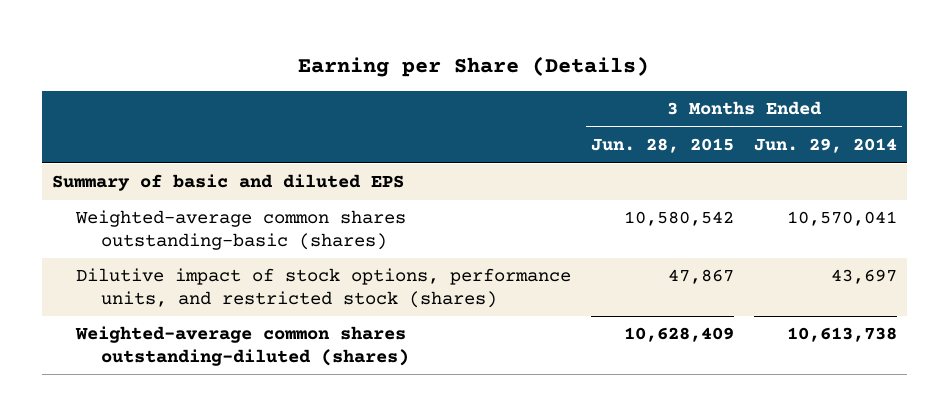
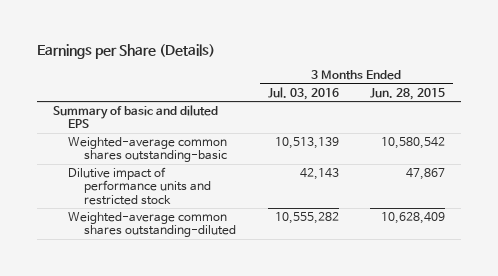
- Earning per Share (Details)
+ Earnings per Share (Details)
- | 3 Months Ended Jun. 28, 2015 | 3 Months Ended Jun. 29, 2014
+ | 3 Months Ended Jul. 03, 2016 | 3 Months Ended Jun. 28, 2015
- Weighted-average common shares outstanding-basic (shares) | 10,580,542 | 10,570,041
- Dilutive impact of stock options, performance units, and restricted stock (shares) | 47,867 | 43,697
- Weighted-average common shares outstanding-diluted (shares) | 10,628,409 | 10,613,738
+ Weighted-average common shares outstanding-basic | 10,513,139 | 10,580,542
+ Dilutive impact of performance units and restricted stock | 42,143 | 47,867
+ Weighted-average common shares outstanding-diluted | 10,555,282 | 10,628,409

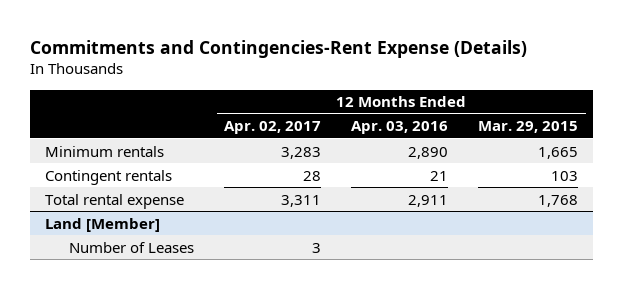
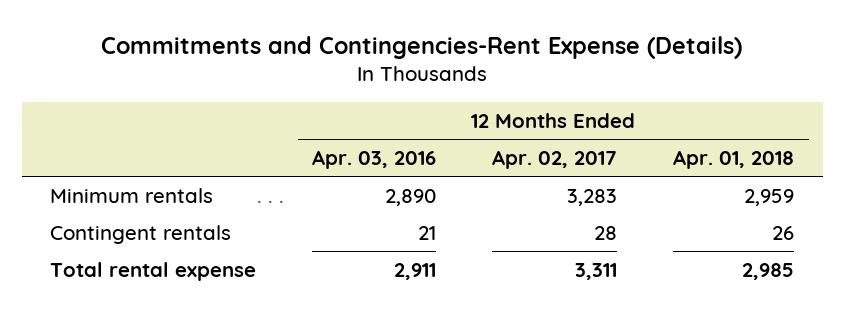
- | 12 Months Ended Apr. 02, 2017 | 12 Months Ended Apr. 03, 2016 | 12 Months Ended Mar. 29, 2015
+ | 12 Months Ended Apr. 03, 2016 | 12 Months Ended Apr. 02, 2017 | 12 Months Ended Apr. 01, 2018
- Land [Member]
- Number of Leases | 3 | |

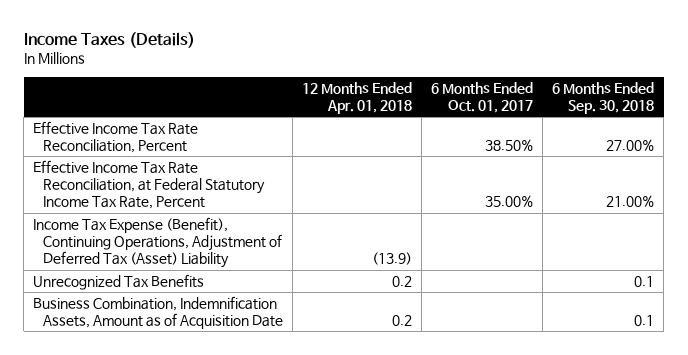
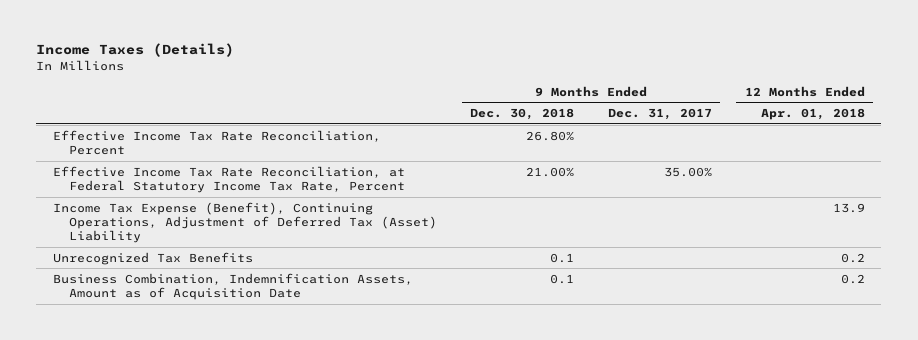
- | 12 Months Ended Apr. 01, 2018 | 6 Months Ended Oct. 01, 2017 | 6 Months Ended Sep. 30, 2018
+ | 9 Months Ended Dec. 30, 2018 | 9 Months Ended Dec. 31, 2017 | 12 Months Ended Apr. 01, 2018
- Income Tax Expense (Benefit), Continuing Operations, Adjustment of Deferred Tax (Asset) Liability | (13.9) | |
+ Income Tax Expense (Benefit), Continuing Operations, Adjustment of Deferred Tax (Asset) Liability | | | 13.9

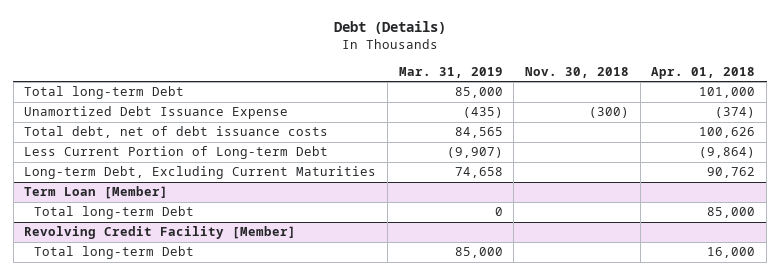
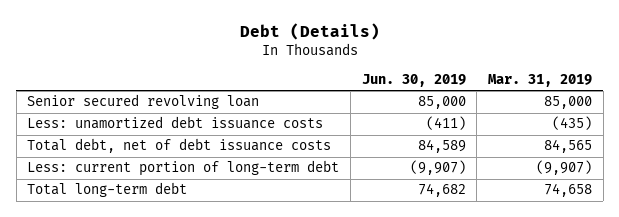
- | Mar. 31, 2019 | Nov. 30, 2018 | Apr. 01, 2018
+ | Jun. 30, 2019 | Mar. 31, 2019
- Total long-term Debt | 85,000 | | 101,000
- Unamortized Debt Issuance Expense | (435) | (300) | (374)
+ Senior secured revolving loan | 85,000 | 85,000
+ Less: unamortized debt issuance costs | (411) | (435)
- Less Current Portion of Long-term Debt | (9,907) | | (9,864)
- Long-term Debt, Excluding Current Maturities | 74,658 | | 90,762
- Term Loan [Member]
- Total long-term Debt | 0 | | 85,000
- Revolving Credit Facility [Member]
- Total long-term Debt | 85,000 | | 16,000
+ Less: current portion of long-term debt | (9,907) | (9,907)
+ Total long-term debt | 74,682 | 74,658

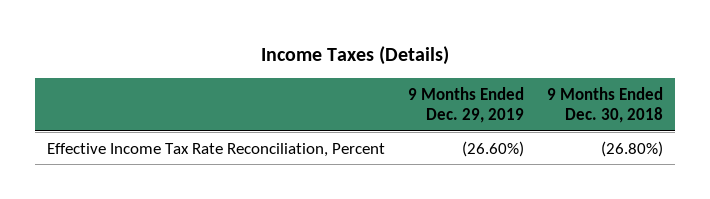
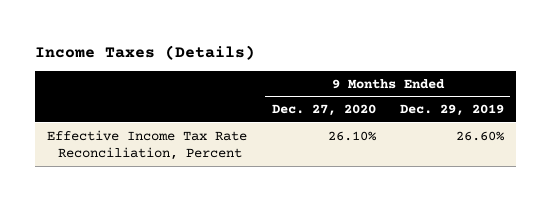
- | 9 Months Ended Dec. 29, 2019 | 9 Months Ended Dec. 30, 2018
+ | 9 Months Ended Dec. 27, 2020 | 9 Months Ended Dec. 29, 2019
- Effective Income Tax Rate Reconciliation, Percent | (26.60%) | (26.80%)
+ Effective Income Tax Rate Reconciliation, Percent | 26.10% | 26.60%

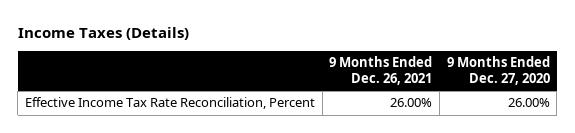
- | 9 Months Ended Dec. 27, 2020 | 9 Months Ended Dec. 29, 2019
+ | 9 Months Ended Dec. 26, 2021 | 9 Months Ended Dec. 27, 2020
- Effective Income Tax Rate Reconciliation, Percent | 26.10% | 26.60%
+ Effective Income Tax Rate Reconciliation, Percent | 26.00% | 26.00%

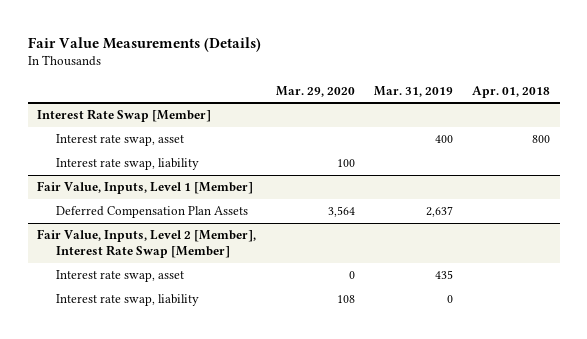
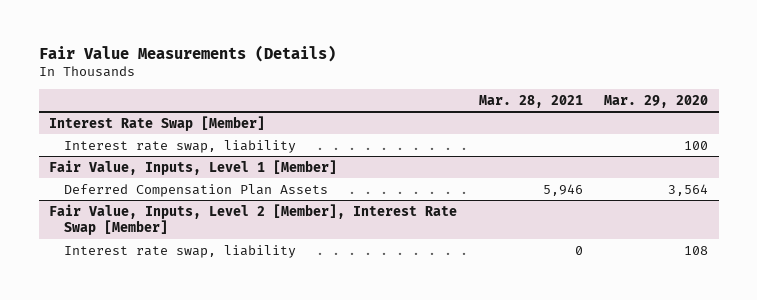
- | Mar. 29, 2020 | Mar. 31, 2019 | Apr. 01, 2018
+ | Mar. 28, 2021 | Mar. 29, 2020
@ Interest Rate Swap [Member]
- Interest rate swap, asset | | 400 | 800
@ Fair Value, Inputs, Level 2 [Member], Interest Rate Swap [Member]
- Interest rate swap, asset | 0 | 435 |

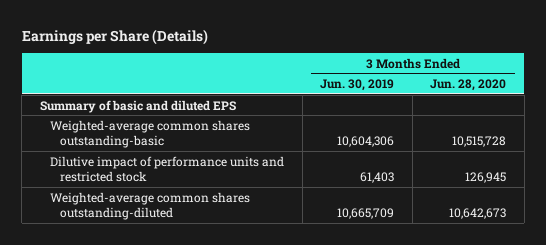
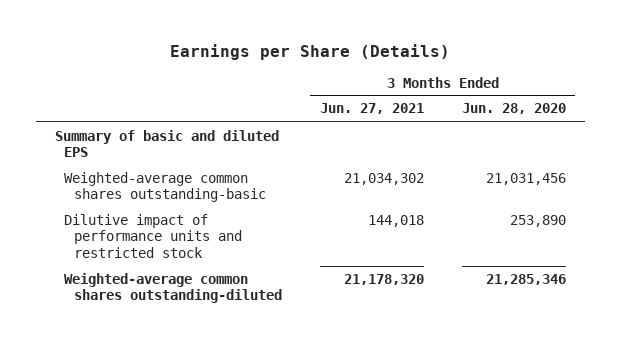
- | 3 Months Ended Jun. 30, 2019 | 3 Months Ended Jun. 28, 2020
+ | 3 Months Ended Jun. 27, 2021 | 3 Months Ended Jun. 28, 2020
- Weighted-average common shares outstanding-basic | 10,604,306 | 10,515,728
- Dilutive impact of performance units and restricted stock | 61,403 | 126,945
- Weighted-average common shares outstanding-diluted | 10,665,709 | 10,642,673
+ Weighted-average common shares outstanding-basic | 21,034,302 | 21,031,456
+ Dilutive impact of performance units and restricted stock | 144,018 | 253,890
+ Weighted-average common shares outstanding-diluted | 21,178,320 | 21,285,346

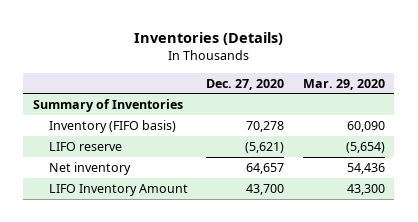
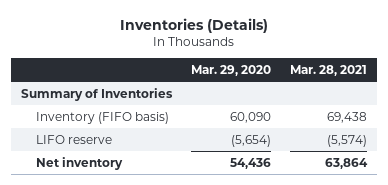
- | Dec. 27, 2020 | Mar. 29, 2020
+ | Mar. 29, 2020 | Mar. 28, 2021
- LIFO Inventory Amount | 43,700 | 43,300

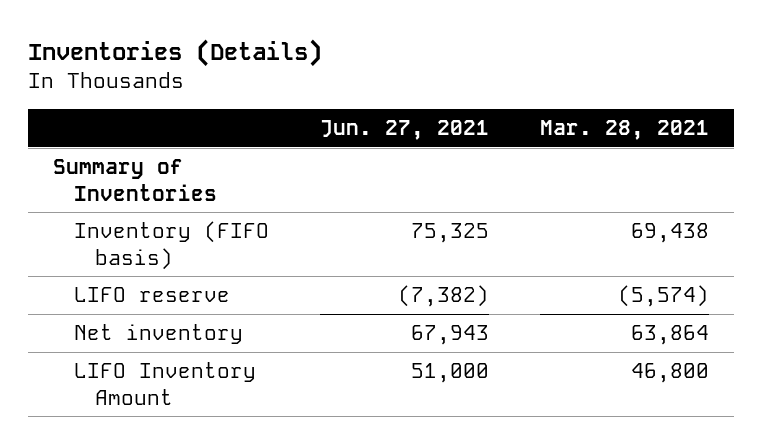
- | Mar. 29, 2020 | Mar. 28, 2021
+ | Jun. 27, 2021 | Mar. 28, 2021
+ LIFO Inventory Amount | 51,000 | 46,800

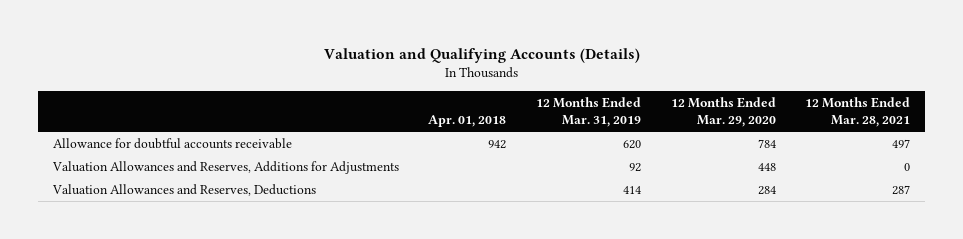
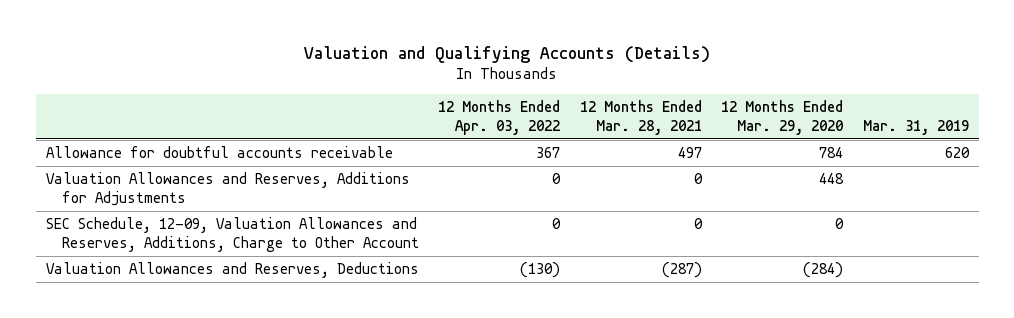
- | Apr. 01, 2018 | 12 Months Ended Mar. 31, 2019 | 12 Months Ended Mar. 29, 2020 | 12 Months Ended Mar. 28, 2021
+ | 12 Months Ended Apr. 03, 2022 | 12 Months Ended Mar. 28, 2021 | 12 Months Ended Mar. 29, 2020 | Mar. 31, 2019
- Valuation Allowances and Reserves, Deductions | | 414 | 284 | 287
+ SEC Schedule, 12-09, Valuation Allowances and Reserves, Additions, Charge to Other Account | 0 | 0 | 0 |
+ Valuation Allowances and Reserves, Deductions | (130) | (287) | (284) |

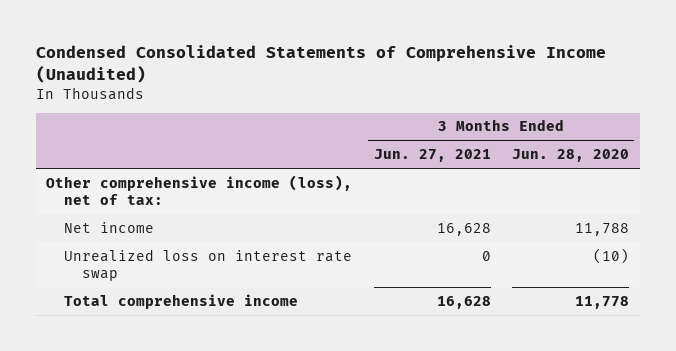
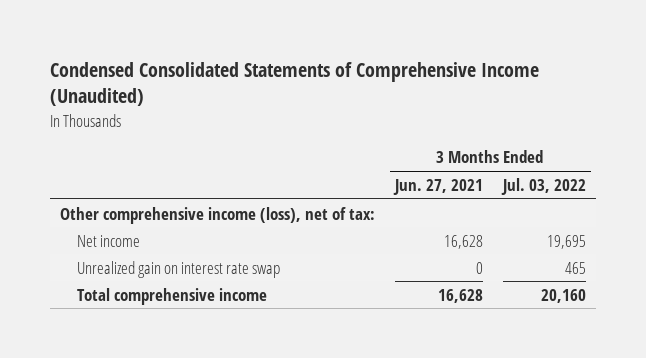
- | 3 Months Ended Jun. 27, 2021 | 3 Months Ended Jun. 28, 2020
+ | 3 Months Ended Jun. 27, 2021 | 3 Months Ended Jul. 03, 2022
- Unrealized loss on interest rate swap | 0 | (10)
+ Unrealized gain on interest rate swap | 0 | 465

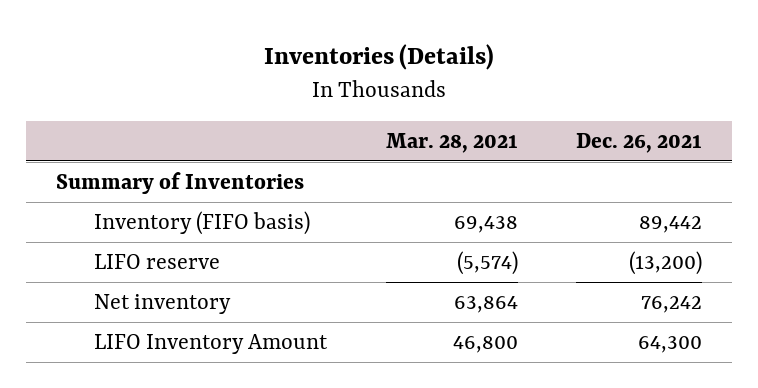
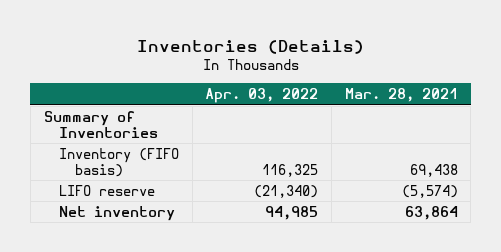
- | Mar. 28, 2021 | Dec. 26, 2021
+ | Apr. 03, 2022 | Mar. 28, 2021
- LIFO Inventory Amount | 46,800 | 64,300

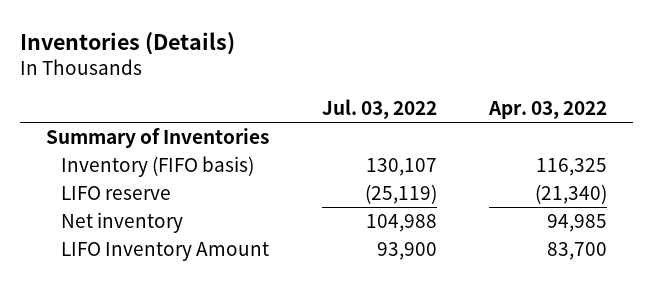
- | Apr. 03, 2022 | Mar. 28, 2021
+ | Jul. 03, 2022 | Apr. 03, 2022
+ LIFO Inventory Amount | 93,900 | 83,700

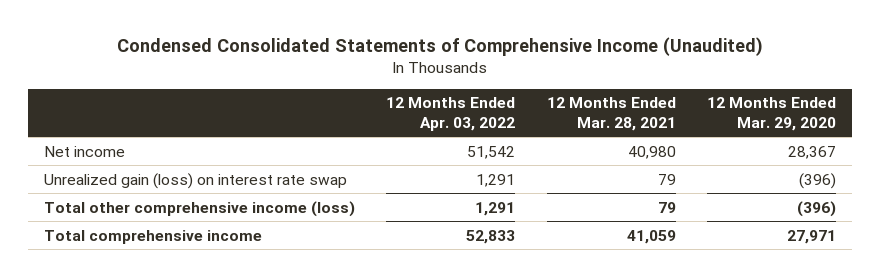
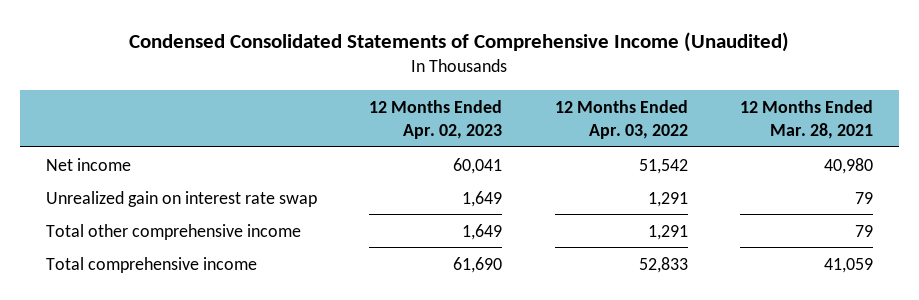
- | 12 Months Ended Apr. 03, 2022 | 12 Months Ended Mar. 28, 2021 | 12 Months Ended Mar. 29, 2020
+ | 12 Months Ended Apr. 02, 2023 | 12 Months Ended Apr. 03, 2022 | 12 Months Ended Mar. 28, 2021
- Unrealized gain (loss) on interest rate swap | 1,291 | 79 | (396)
- Total other comprehensive income (loss) | 1,291 | 79 | (396)
+ Unrealized gain on interest rate swap | 1,649 | 1,291 | 79
+ Total other comprehensive income | 1,649 | 1,291 | 79

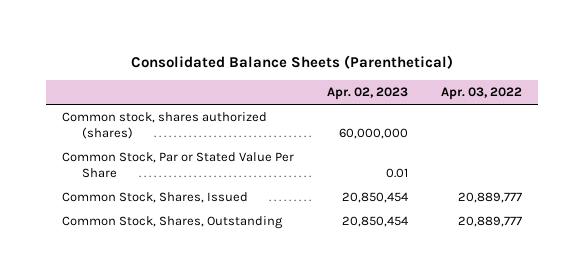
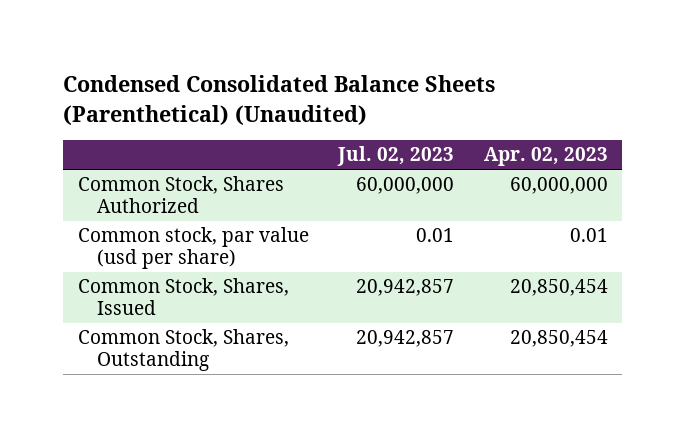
- Consolidated Balance Sheets (Parenthetical)
+ Condensed Consolidated Balance Sheets (Parenthetical) (Unaudited)
- | Apr. 02, 2023 | Apr. 03, 2022
+ | Jul. 02, 2023 | Apr. 02, 2023
- Common stock, shares authorized (shares) | 60,000,000 |
- Common Stock, Par or Stated Value Per Share | 0.01 |
+ Common Stock, Shares Authorized | 60,000,000 | 60,000,000
+ Common stock, par value (usd per share) | 0.01 | 0.01

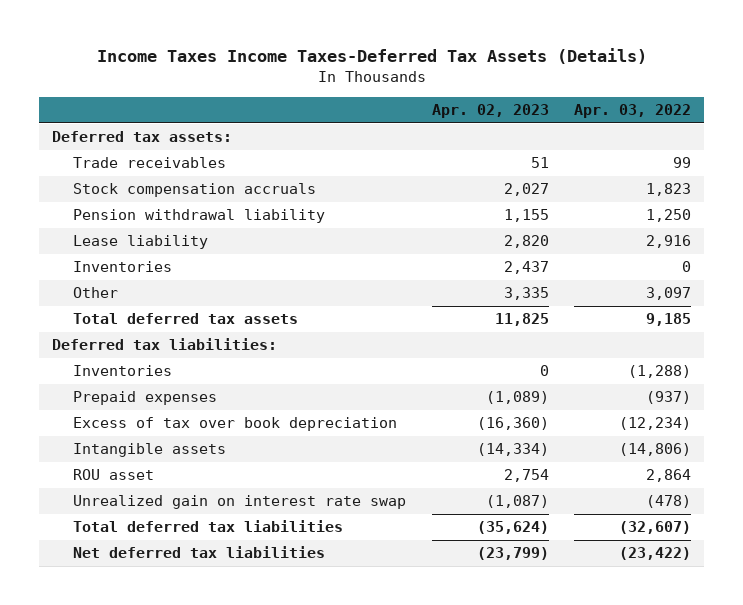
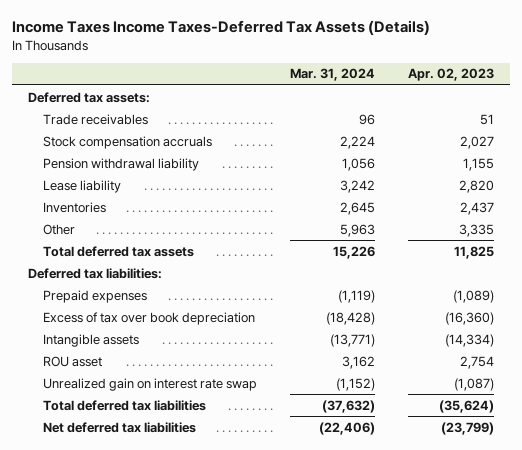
- | Apr. 02, 2023 | Apr. 03, 2022
+ | Mar. 31, 2024 | Apr. 02, 2023
- Inventories | 0 | (1,288)

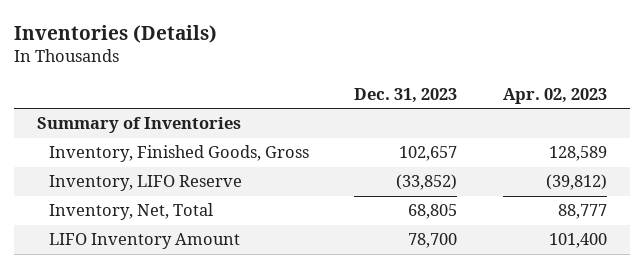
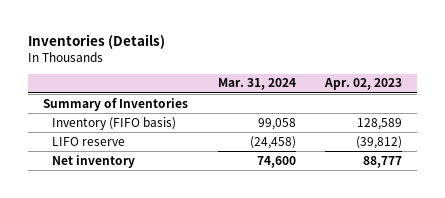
- | Dec. 31, 2023 | Apr. 02, 2023
+ | Mar. 31, 2024 | Apr. 02, 2023
- Inventory, Finished Goods, Gross | 102,657 | 128,589
- Inventory, LIFO Reserve | (33,852) | (39,812)
- Inventory, Net, Total | 68,805 | 88,777
- LIFO Inventory Amount | 78,700 | 101,400
+ Inventory (FIFO basis) | 99,058 | 128,589
+ LIFO reserve | (24,458) | (39,812)
+ Net inventory | 74,600 | 88,777

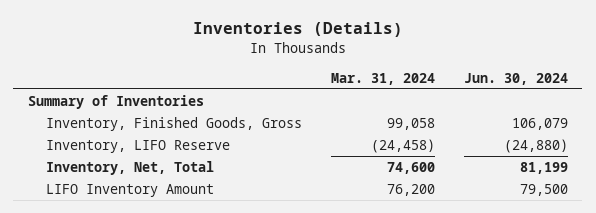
- | Mar. 31, 2024 | Apr. 02, 2023
+ | Mar. 31, 2024 | Jun. 30, 2024
- Inventory (FIFO basis) | 99,058 | 128,589
- LIFO reserve | (24,458) | (39,812)
- Net inventory | 74,600 | 88,777
+ Inventory, Finished Goods, Gross | 99,058 | 106,079
+ Inventory, LIFO Reserve | (24,458) | (24,880)
+ Inventory, Net, Total | 74,600 | 81,199
+ LIFO Inventory Amount | 76,200 | 79,500

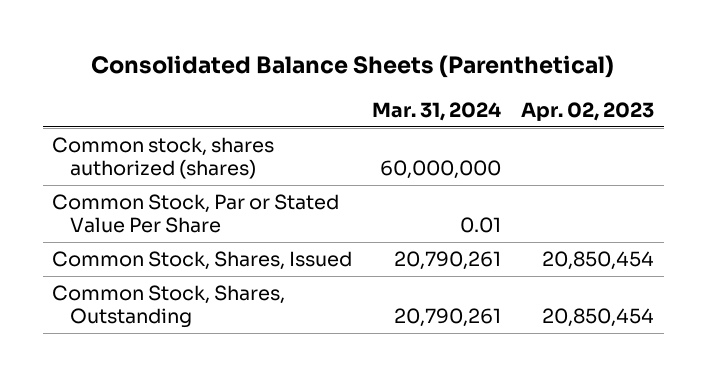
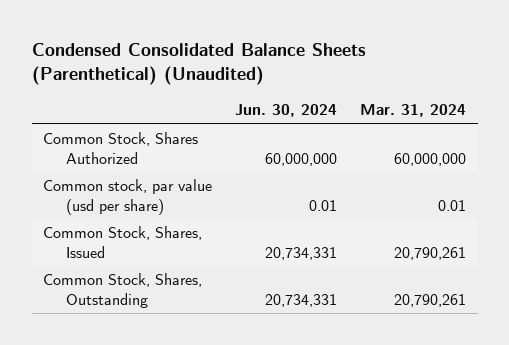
- Consolidated Balance Sheets (Parenthetical)
+ Condensed Consolidated Balance Sheets (Parenthetical) (Unaudited)
- | Mar. 31, 2024 | Apr. 02, 2023
+ | Jun. 30, 2024 | Mar. 31, 2024
- Common stock, shares authorized (shares) | 60,000,000 |
- Common Stock, Par or Stated Value Per Share | 0.01 |
+ Common Stock, Shares Authorized | 60,000,000 | 60,000,000
+ Common stock, par value (usd per share) | 0.01 | 0.01

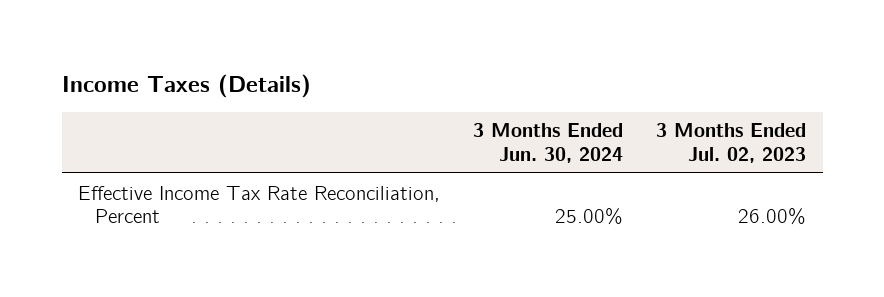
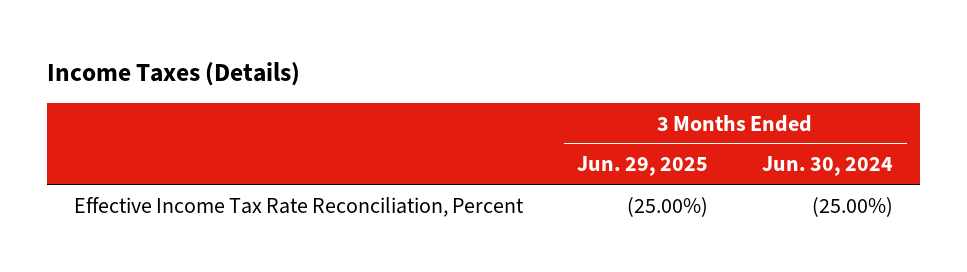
- | 3 Months Ended Jun. 30, 2024 | 3 Months Ended Jul. 02, 2023
+ | 3 Months Ended Jun. 29, 2025 | 3 Months Ended Jun. 30, 2024
- Effective Income Tax Rate Reconciliation, Percent | 25.00% | 26.00%
+ Effective Income Tax Rate Reconciliation, Percent | (25.00%) | (25.00%)

